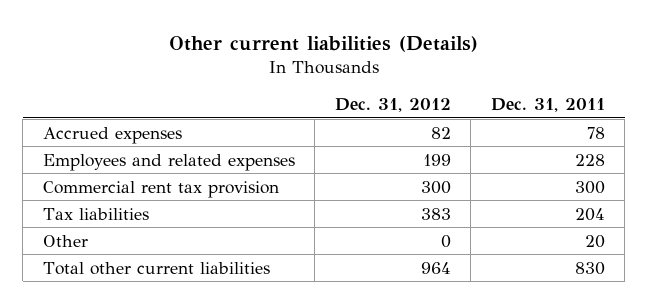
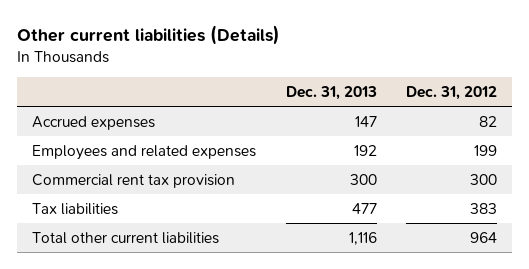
- | Dec. 31, 2012 | Dec. 31, 2011
+ | Dec. 31, 2013 | Dec. 31, 2012
- Other | 0 | 20

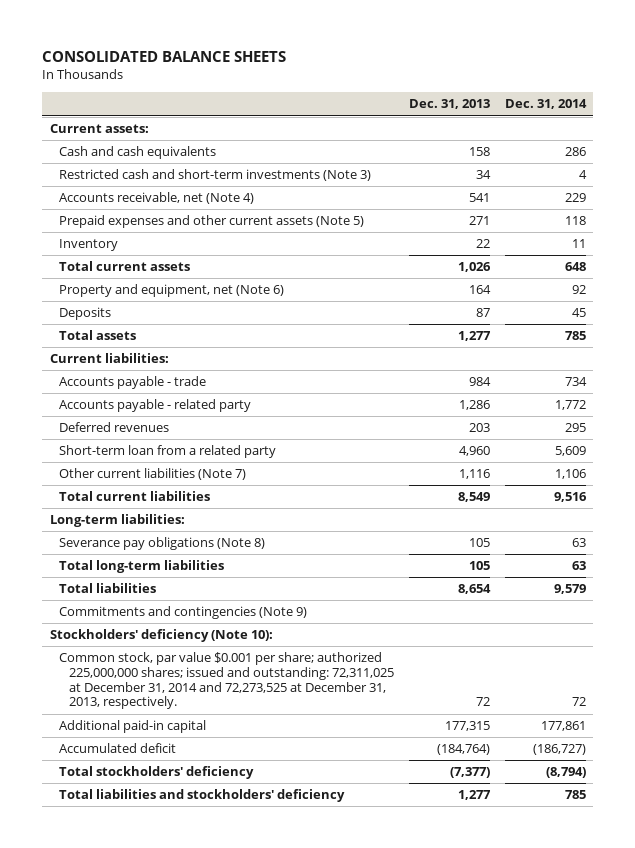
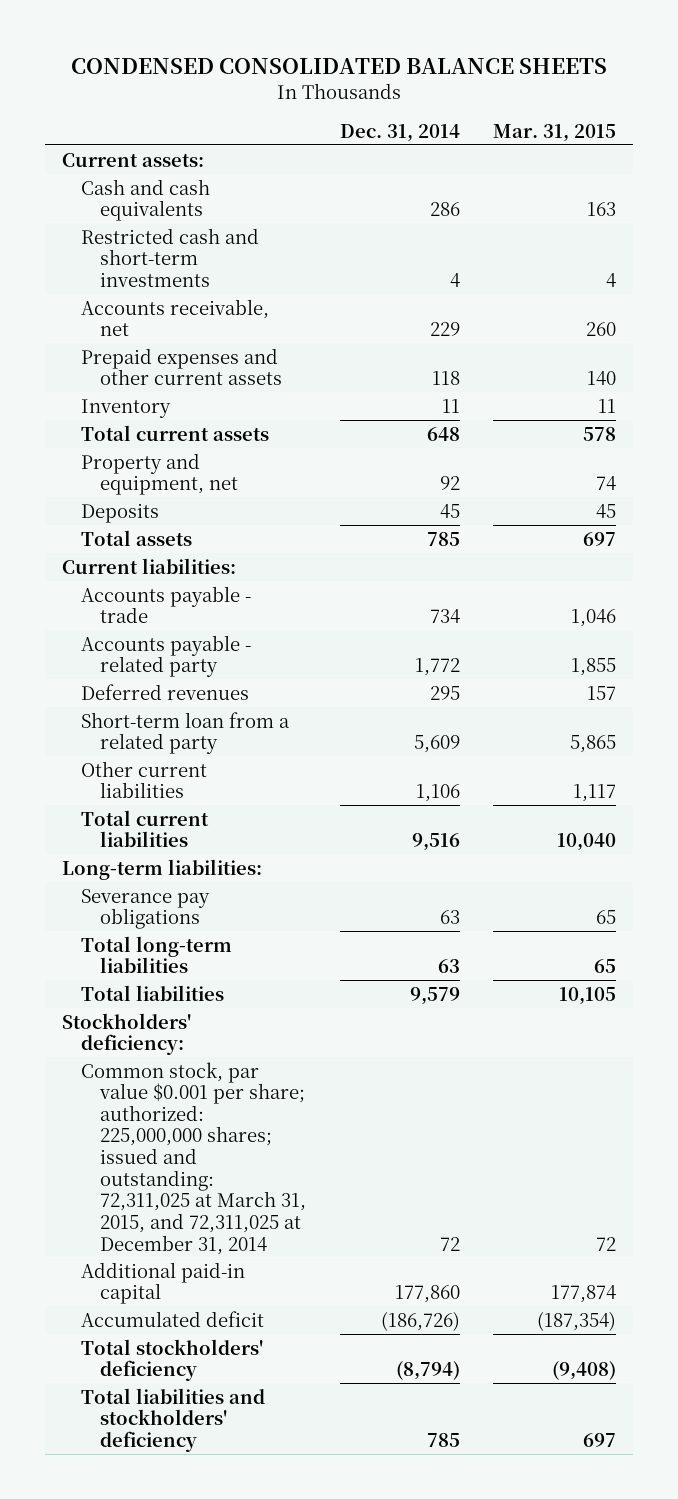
- CONSOLIDATED BALANCE SHEETS
+ CONDENSED CONSOLIDATED BALANCE SHEETS
- | Dec. 31, 2013 | Dec. 31, 2014
+ | Dec. 31, 2014 | Mar. 31, 2015
- Restricted cash and short-term investments (Note 3) | 34 | 4
- Accounts receivable, net (Note 4) | 541 | 229
- Prepaid expenses and other current assets (Note 5) | 271 | 118
+ Restricted cash and short-term investments | 4 | 4
+ Accounts receivable, net | 229 | 260
+ Prepaid expenses and other current assets | 118 | 140
- Property and equipment, net (Note 6) | 164 | 92
+ Property and equipment, net | 92 | 74
- Other current liabilities (Note 7) | 1,116 | 1,106
+ Other current liabilities | 1,106 | 1,117
- Severance pay obligations (Note 8) | 105 | 63
+ Severance pay obligations | 63 | 65
- Commitments and contingencies (Note 9)
- Stockholders' deficiency (Note 10):
- Common stock, par value $0.001 per share; authorized 225,000,000 shares; issued and outstanding: 72,311,025 at December 31, 2014 and 72,273,525 at December 31, 2013, respectively. | 72 | 72
- Additional paid-in capital | 177,315 | 177,861
- Accumulated deficit | (184,764) | (186,727)
+ Stockholders' deficiency:
+ Common stock, par value $0.001 per share; authorized: 225,000,000 shares; issued and outstanding: 72,311,025 at March 31, 2015, and 72,311,025 at December 31, 2014 | 72 | 72
+ Additional paid-in capital | 177,860 | 177,874
+ Accumulated deficit | (186,726) | (187,354)

